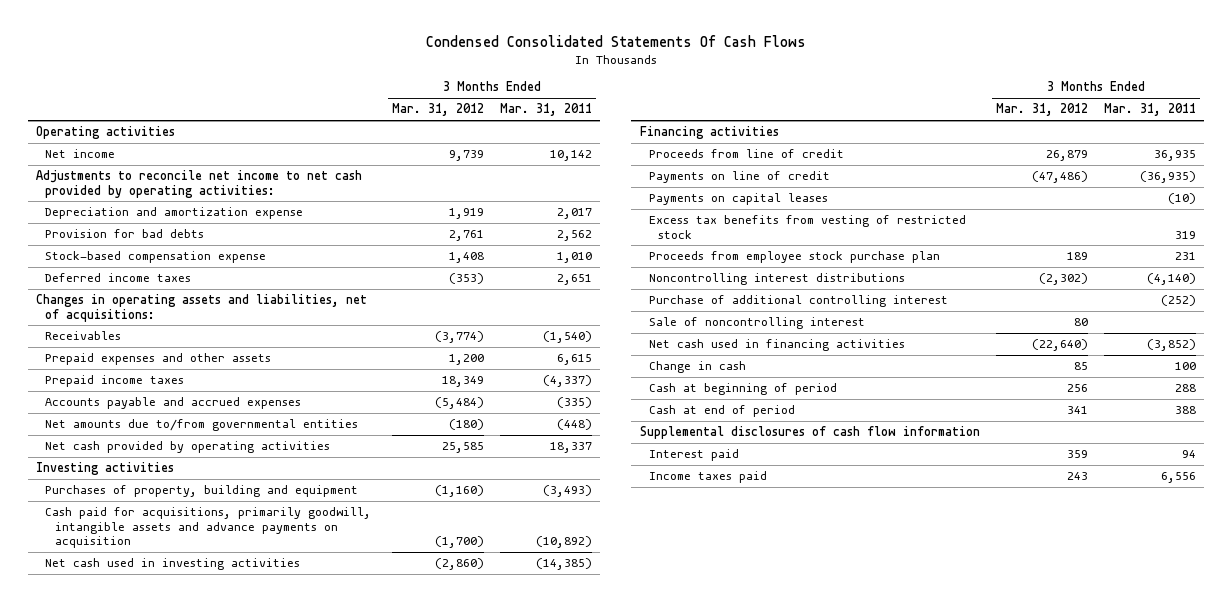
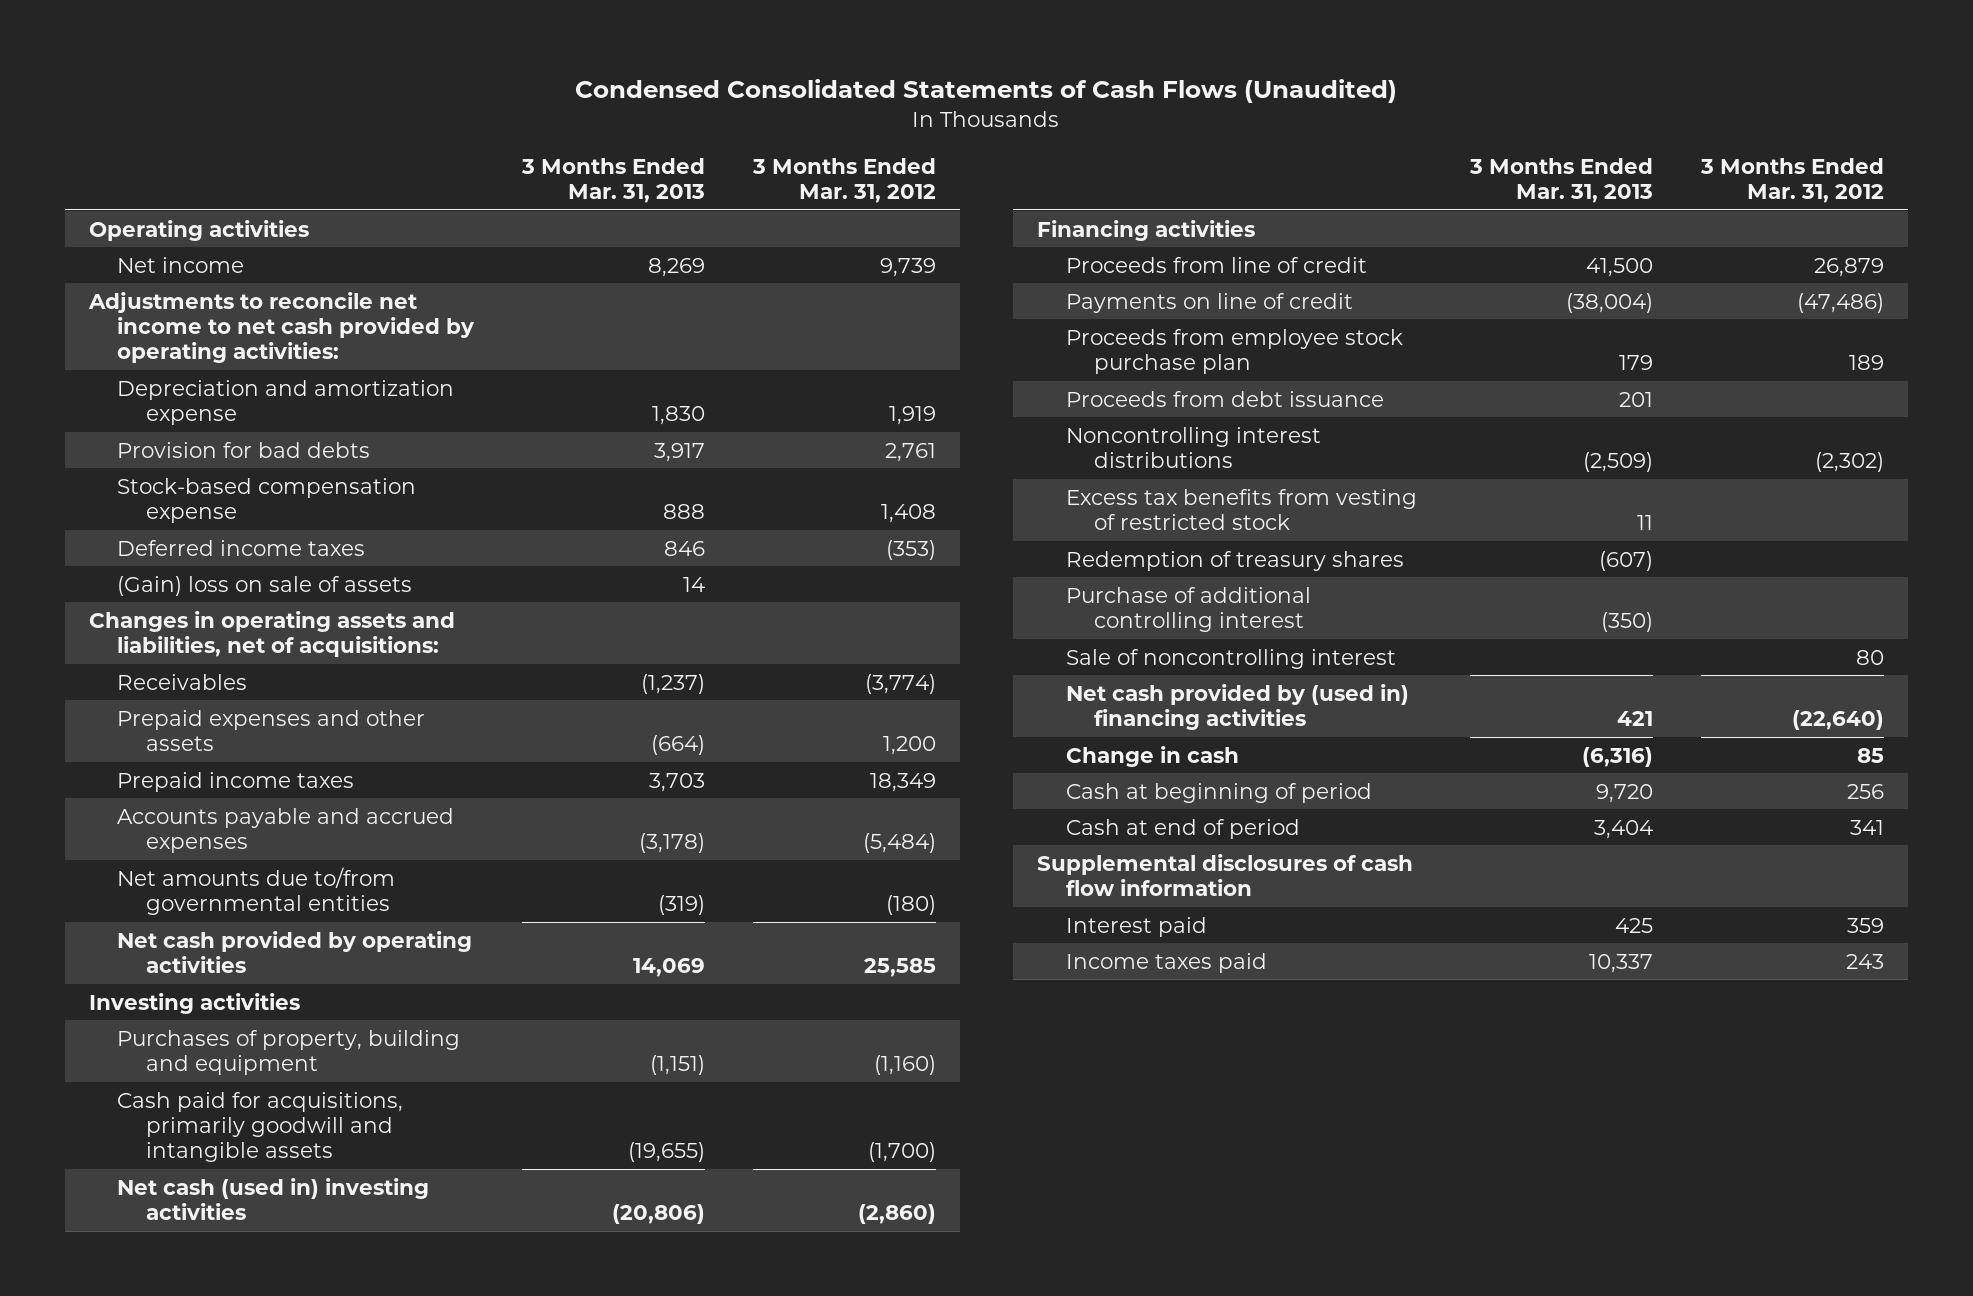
- Condensed Consolidated Statements Of Cash Flows
+ Condensed Consolidated Statements of Cash Flows (Unaudited)
- | 3 Months Ended Mar. 31, 2012 | 3 Months Ended Mar. 31, 2011
+ | 3 Months Ended Mar. 31, 2013 | 3 Months Ended Mar. 31, 2012
+ (Gain) loss on sale of assets | 14 |
- Cash paid for acquisitions, primarily goodwill, intangible assets and advance payments on acquisition | (1,700) | (10,892)
- Net cash used in investing activities | (2,860) | (14,385)
+ Cash paid for acquisitions, primarily goodwill and intangible assets | (19,655) | (1,700)
+ Net cash (used in) investing activities | (20,806) | (2,860)
- Payments on capital leases | | (10)
+ Proceeds from debt issuance | 201 |
moved down: Excess tax benefits from vesting of restricted stock | 11 |
+ Redemption of treasury shares | (607) |
- Net cash used in financing activities | (22,640) | (3,852)
+ Net cash provided by (used in) financing activities | 421 | (22,640)

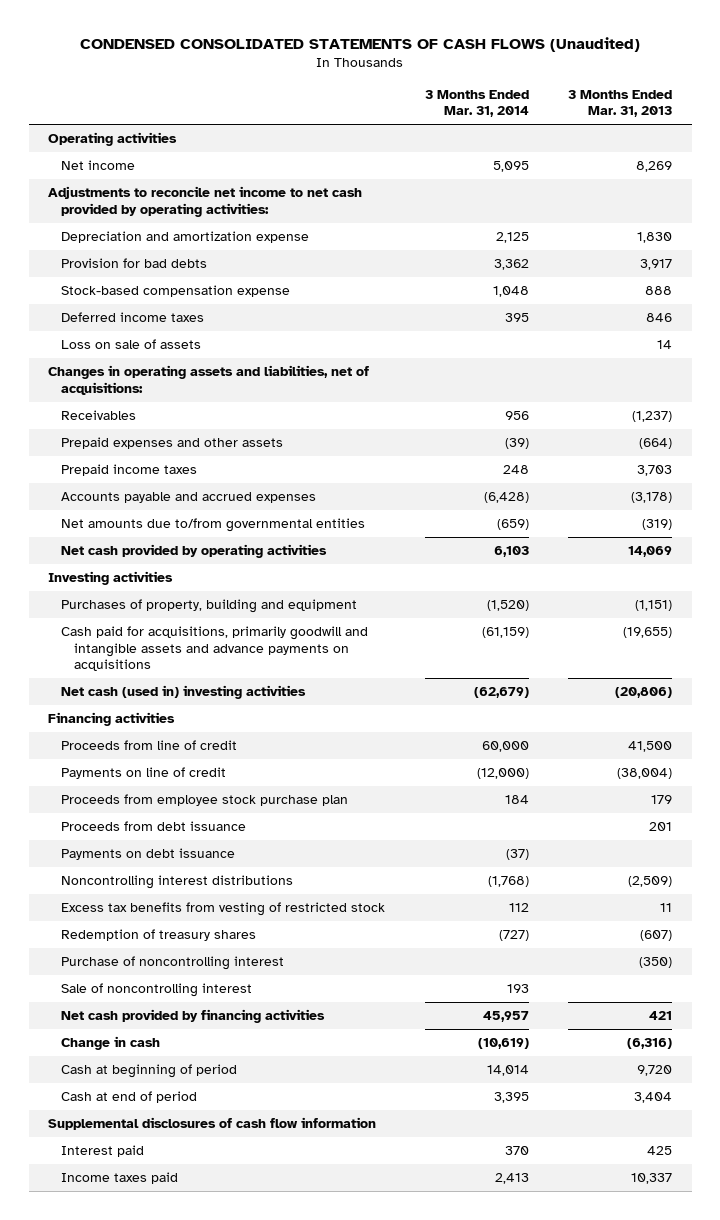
- Condensed Consolidated Statements of Cash Flows (Unaudited)
+ CONDENSED CONSOLIDATED STATEMENTS OF CASH FLOWS (Unaudited)
- | 3 Months Ended Mar. 31, 2013 | 3 Months Ended Mar. 31, 2012
+ | 3 Months Ended Mar. 31, 2014 | 3 Months Ended Mar. 31, 2013
- (Gain) loss on sale of assets | 14 |
+ Loss on sale of assets | | 14
- Cash paid for acquisitions, primarily goodwill and intangible assets | (19,655) | (1,700)
+ Cash paid for acquisitions, primarily goodwill and intangible assets and advance payments on acquisitions | (61,159) | (19,655)
+ Payments on debt issuance | (37) |
- Purchase of additional controlling interest | (350) |
+ Purchase of noncontrolling interest | | (350)
- Net cash provided by (used in) financing activities | 421 | (22,640)
+ Net cash provided by financing activities | 45,957 | 421

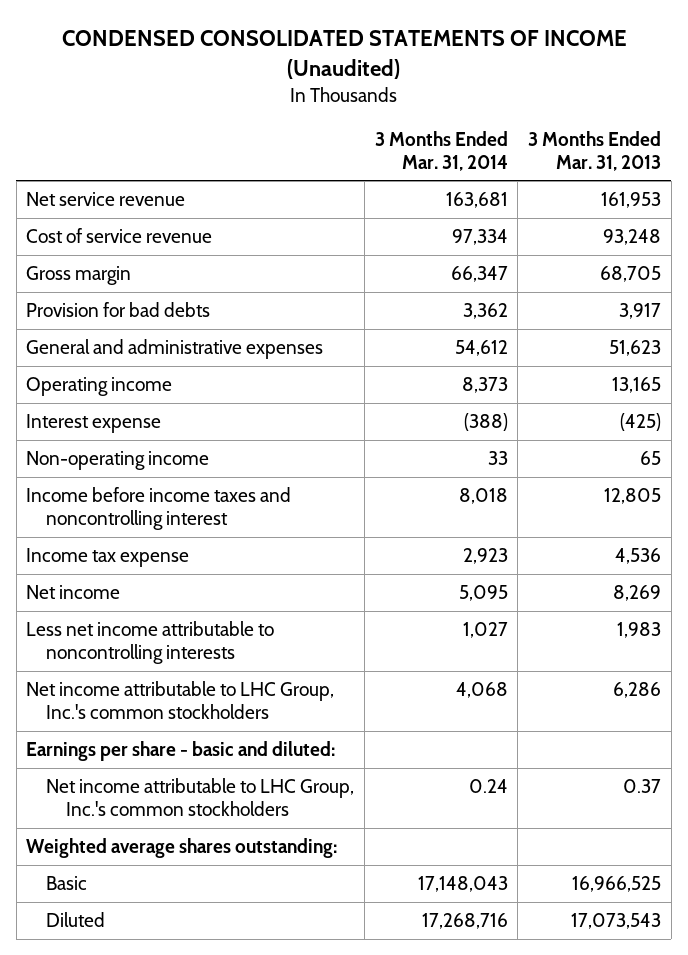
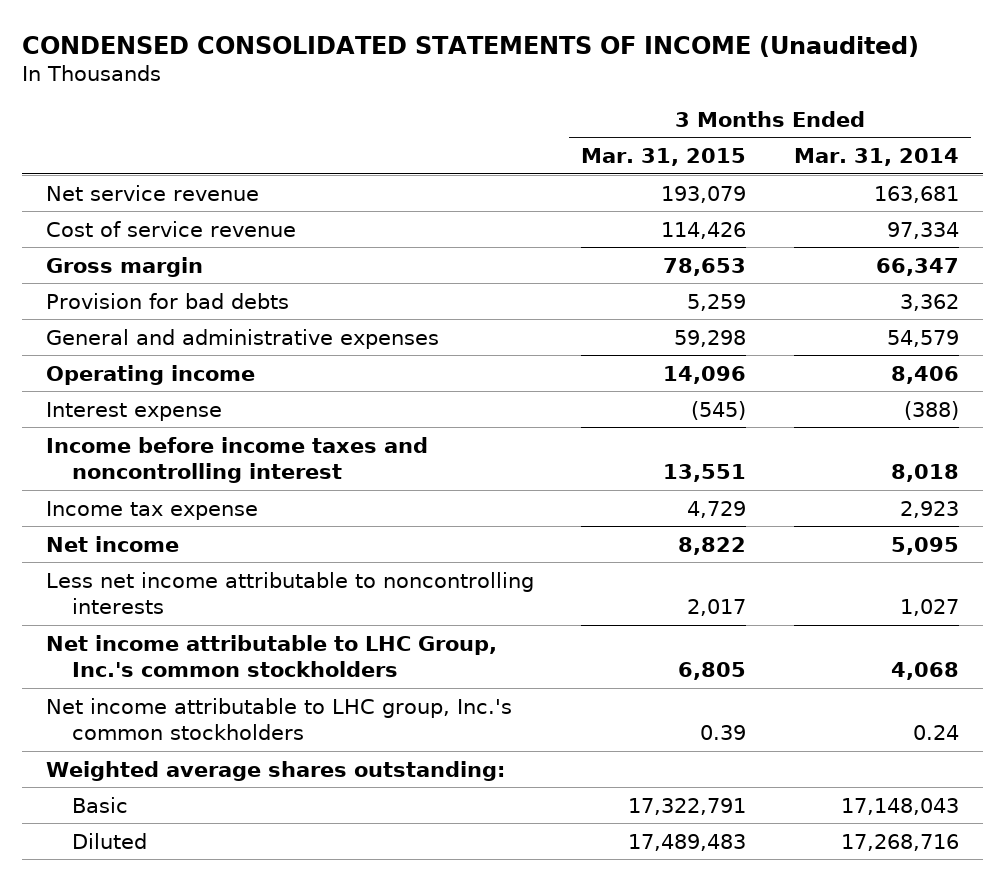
- | 3 Months Ended Mar. 31, 2014 | 3 Months Ended Mar. 31, 2013
+ | 3 Months Ended Mar. 31, 2015 | 3 Months Ended Mar. 31, 2014
- General and administrative expenses | 54,612 | 51,623
- Operating income | 8,373 | 13,165
+ General and administrative expenses | 59,298 | 54,579
+ Operating income | 14,096 | 8,406
- Non-operating income | 33 | 65
- Earnings per share - basic and diluted:
- Net income attributable to LHC Group, Inc.'s common stockholders | 0.24 | 0.37
+ Net income attributable to LHC group, Inc.'s common stockholders | 0.39 | 0.24

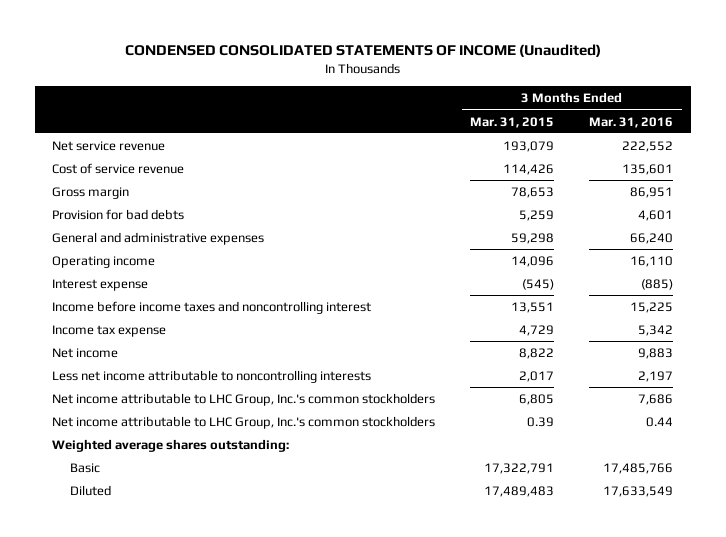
- | 3 Months Ended Mar. 31, 2015 | 3 Months Ended Mar. 31, 2014
+ | 3 Months Ended Mar. 31, 2015 | 3 Months Ended Mar. 31, 2016
- Net income attributable to LHC group, Inc.'s common stockholders | 0.39 | 0.24
+ Net income attributable to LHC Group, Inc.'s common stockholders | 0.39 | 0.44

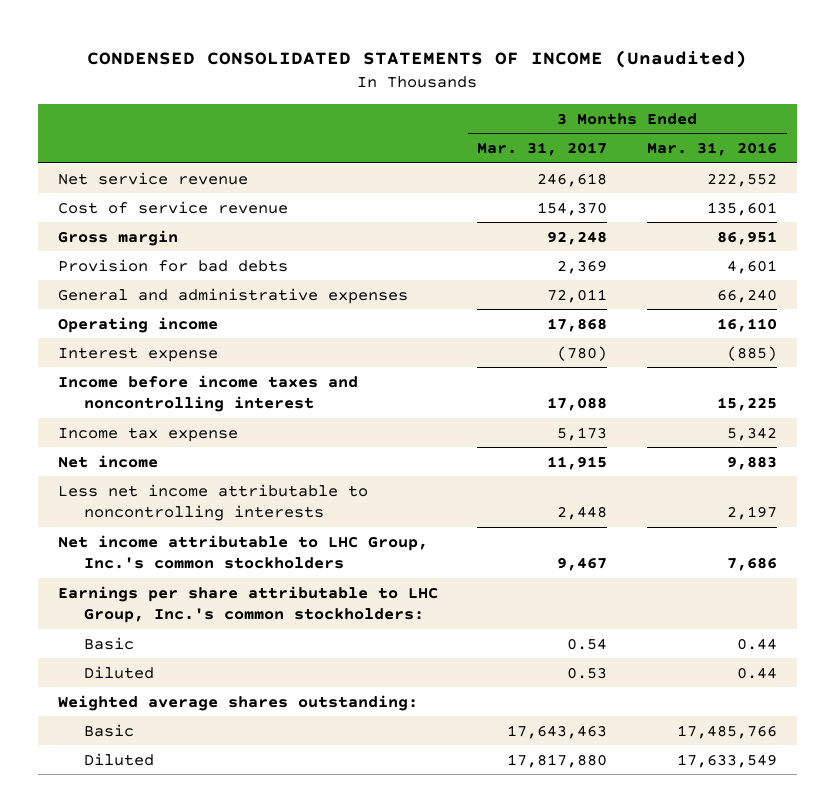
- | 3 Months Ended Mar. 31, 2015 | 3 Months Ended Mar. 31, 2016
+ | 3 Months Ended Mar. 31, 2017 | 3 Months Ended Mar. 31, 2016
- Net income attributable to LHC Group, Inc.'s common stockholders | 0.39 | 0.44
+ Earnings per share attributable to LHC Group, Inc.'s common stockholders:
+ Basic | 0.54 | 0.44
+ Diluted | 0.53 | 0.44

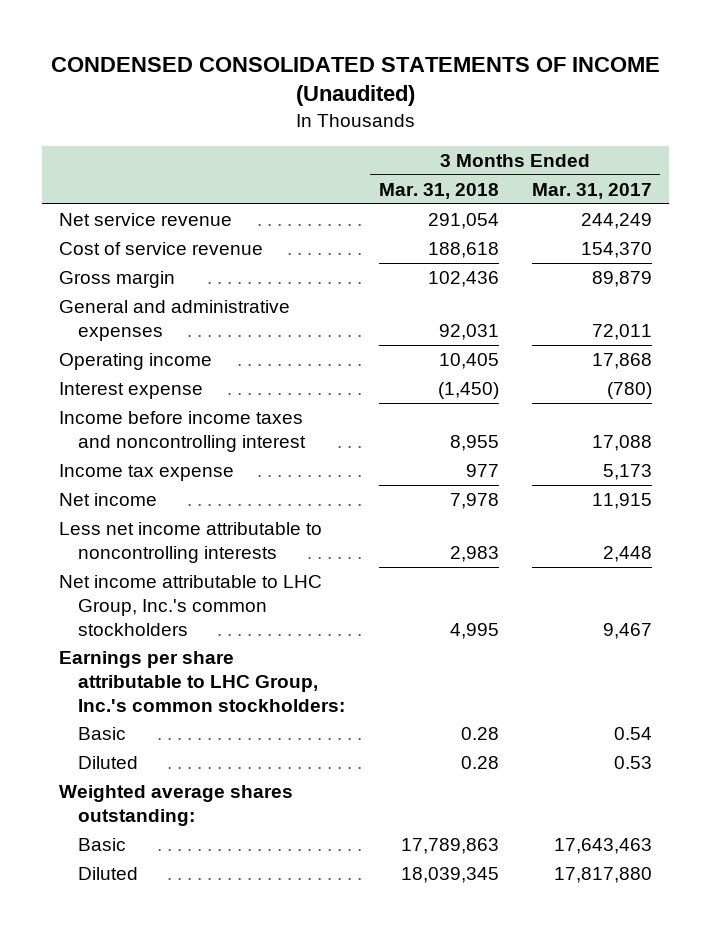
- | 3 Months Ended Mar. 31, 2017 | 3 Months Ended Mar. 31, 2016
+ | 3 Months Ended Mar. 31, 2018 | 3 Months Ended Mar. 31, 2017
- Net service revenue | 246,618 | 222,552
+ Net service revenue | 291,054 | 244,249
- Gross margin | 92,248 | 86,951
- Provision for bad debts | 2,369 | 4,601
+ Gross margin | 102,436 | 89,879

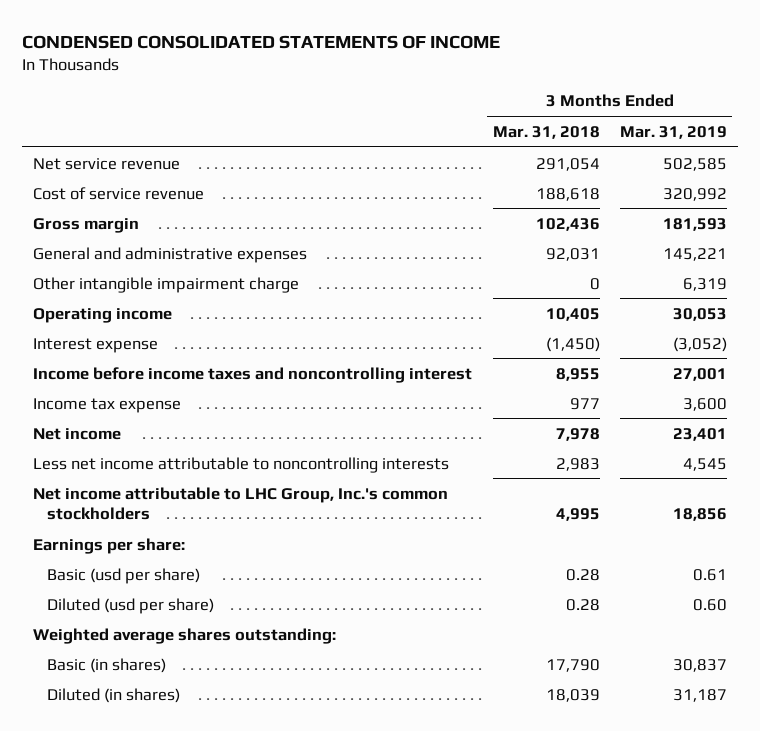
- CONDENSED CONSOLIDATED STATEMENTS OF INCOME (Unaudited)
+ CONDENSED CONSOLIDATED STATEMENTS OF INCOME
- | 3 Months Ended Mar. 31, 2018 | 3 Months Ended Mar. 31, 2017
+ | 3 Months Ended Mar. 31, 2018 | 3 Months Ended Mar. 31, 2019
+ Other intangible impairment charge | 0 | 6,319
- Earnings per share attributable to LHC Group, Inc.'s common stockholders:
- Basic | 0.28 | 0.54
- Diluted | 0.28 | 0.53
+ Earnings per share:
+ Basic (usd per share) | 0.28 | 0.61
+ Diluted (usd per share) | 0.28 | 0.60
- Basic | 17,789,863 | 17,643,463
- Diluted | 18,039,345 | 17,817,880
+ Basic (in shares) | 17,790 | 30,837
+ Diluted (in shares) | 18,039 | 31,187

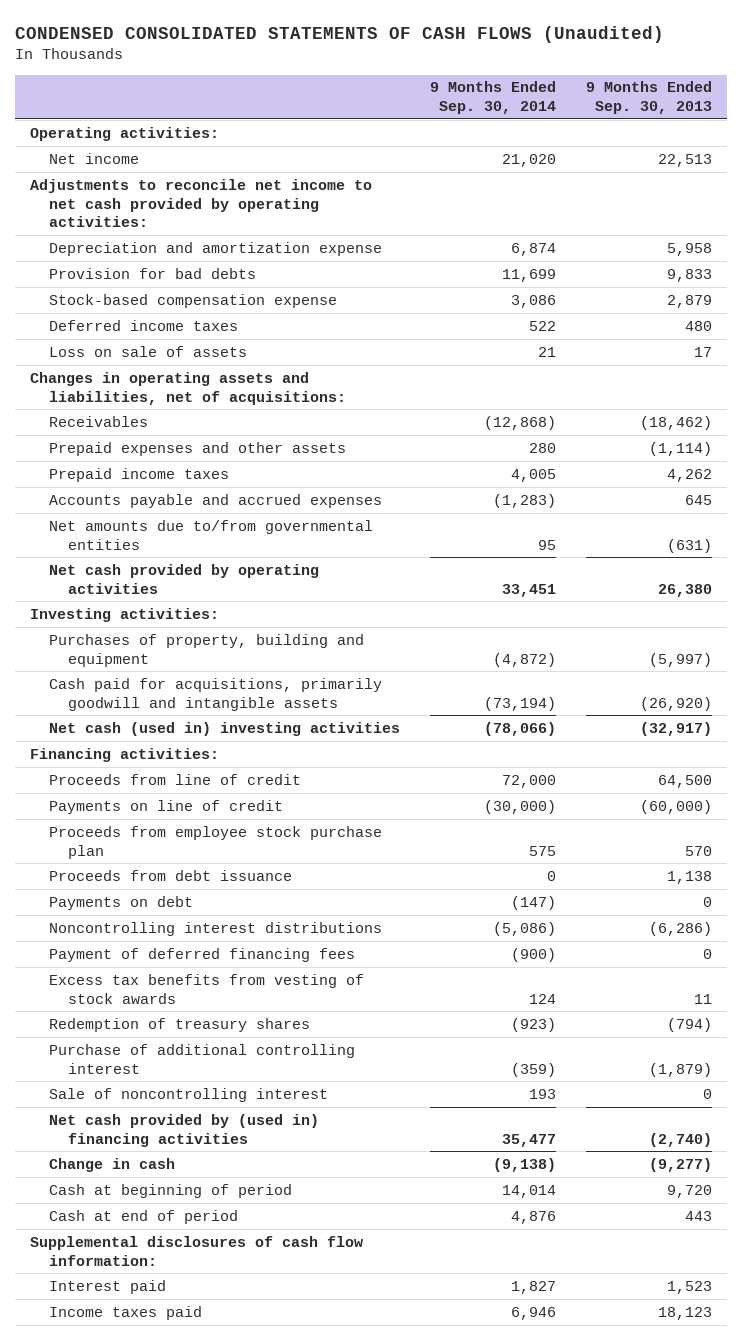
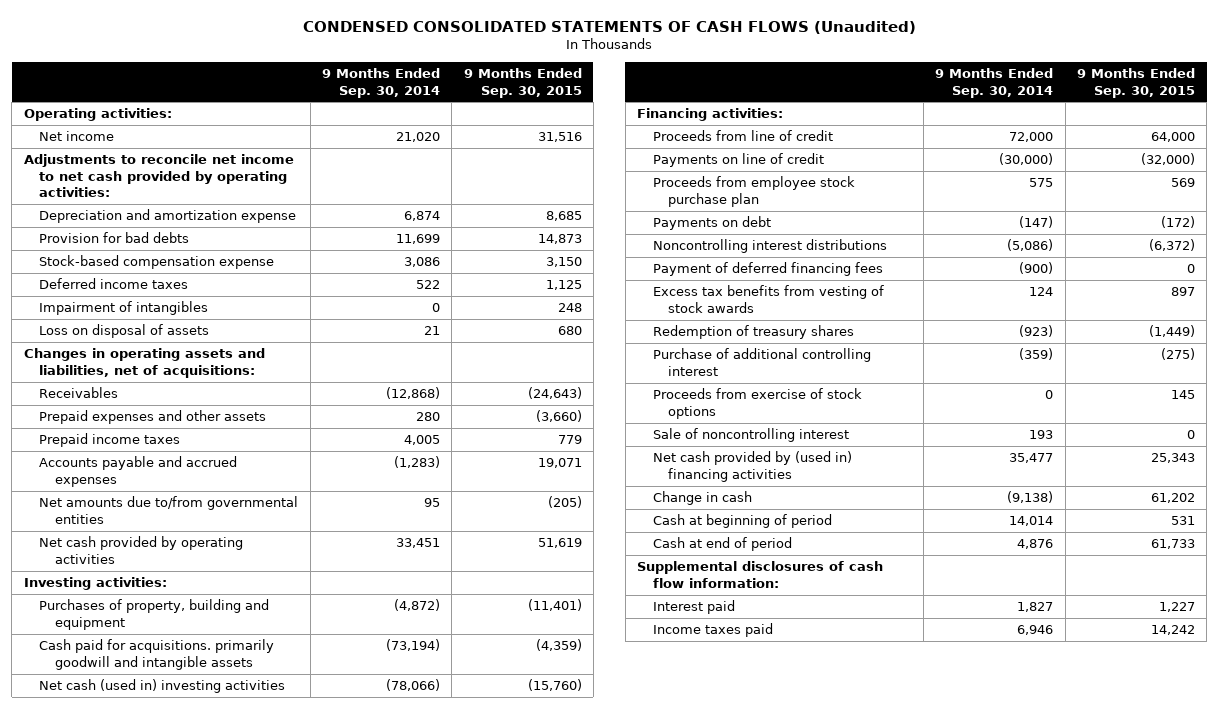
- | 9 Months Ended Sep. 30, 2014 | 9 Months Ended Sep. 30, 2013
+ | 9 Months Ended Sep. 30, 2014 | 9 Months Ended Sep. 30, 2015
- Loss on sale of assets | 21 | 17
+ Impairment of intangibles | 0 | 248
+ Loss on disposal of assets | 21 | 680
- Cash paid for acquisitions, primarily goodwill and intangible assets | (73,194) | (26,920)
+ Cash paid for acquisitions. primarily goodwill and intangible assets | (73,194) | (4,359)
- Proceeds from debt issuance | 0 | 1,138
+ Proceeds from exercise of stock options | 0 | 145

